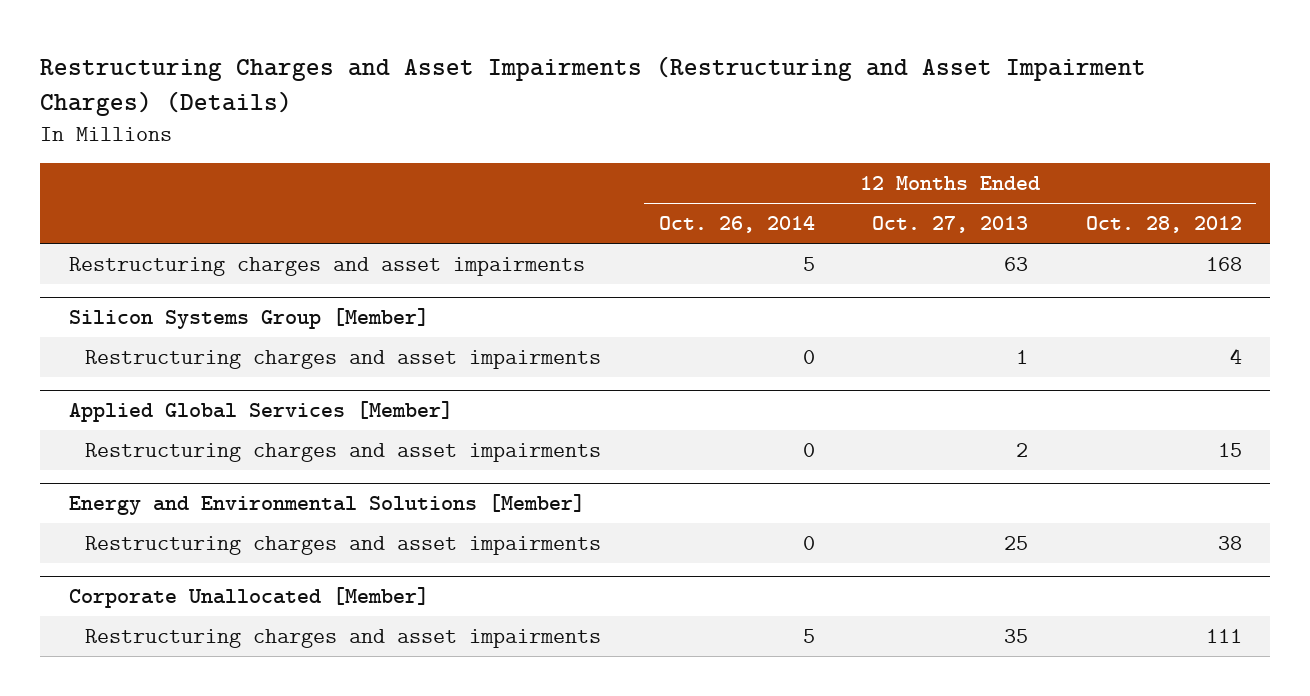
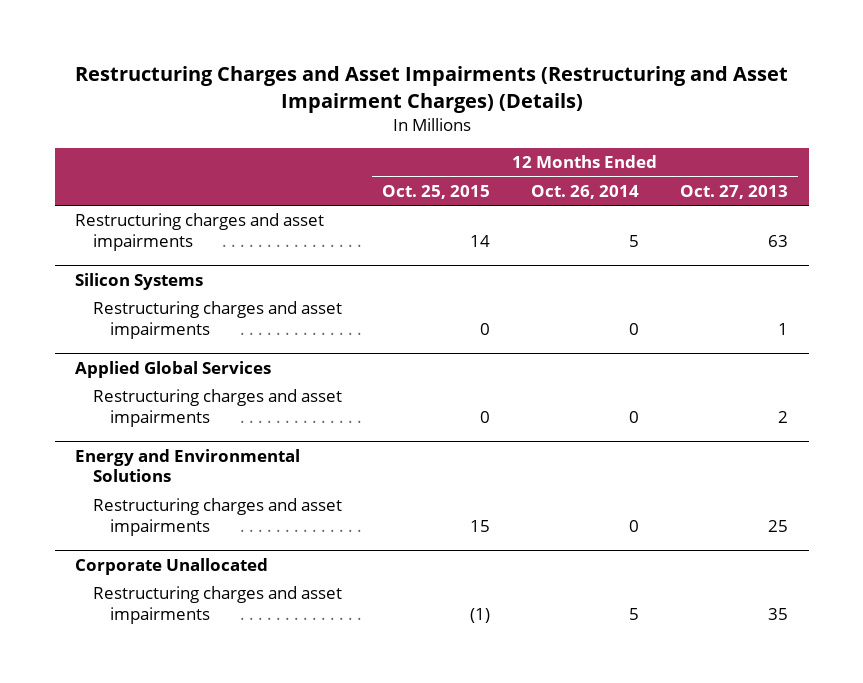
- | 12 Months Ended Oct. 26, 2014 | 12 Months Ended Oct. 27, 2013 | 12 Months Ended Oct. 28, 2012
+ | 12 Months Ended Oct. 25, 2015 | 12 Months Ended Oct. 26, 2014 | 12 Months Ended Oct. 27, 2013
- Silicon Systems Group [Member]
+ Silicon Systems
- Applied Global Services [Member]
+ Applied Global Services
- Energy and Environmental Solutions [Member]
+ Energy and Environmental Solutions
- Corporate Unallocated [Member]
+ Corporate Unallocated

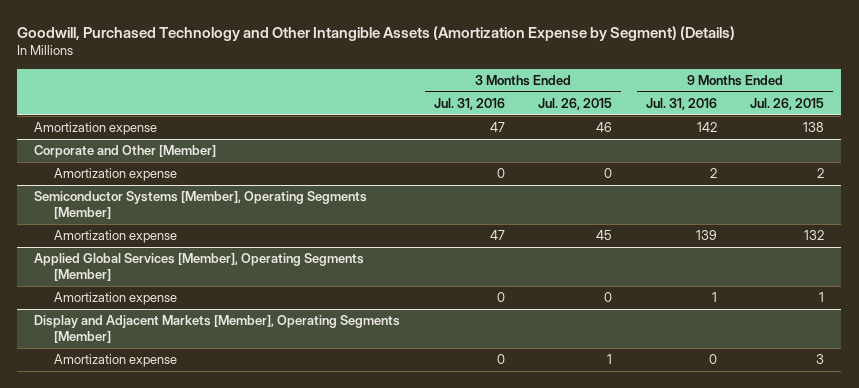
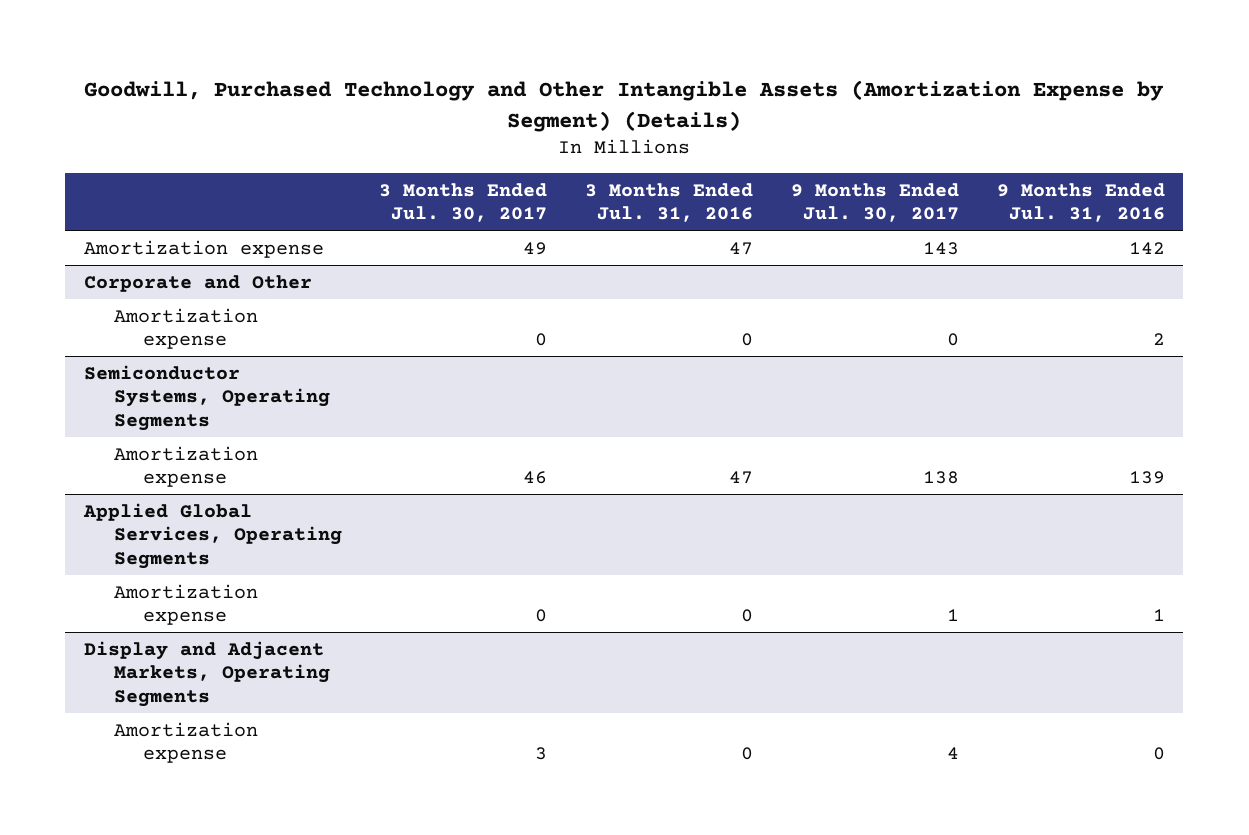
- | 3 Months Ended Jul. 31, 2016 | 3 Months Ended Jul. 26, 2015 | 9 Months Ended Jul. 31, 2016 | 9 Months Ended Jul. 26, 2015
+ | 3 Months Ended Jul. 30, 2017 | 3 Months Ended Jul. 31, 2016 | 9 Months Ended Jul. 30, 2017 | 9 Months Ended Jul. 31, 2016
- Corporate and Other [Member]
+ Corporate and Other
- Semiconductor Systems [Member], Operating Segments [Member]
+ Semiconductor Systems, Operating Segments
- Applied Global Services [Member], Operating Segments [Member]
+ Applied Global Services, Operating Segments
- Display and Adjacent Markets [Member], Operating Segments [Member]
+ Display and Adjacent Markets, Operating Segments

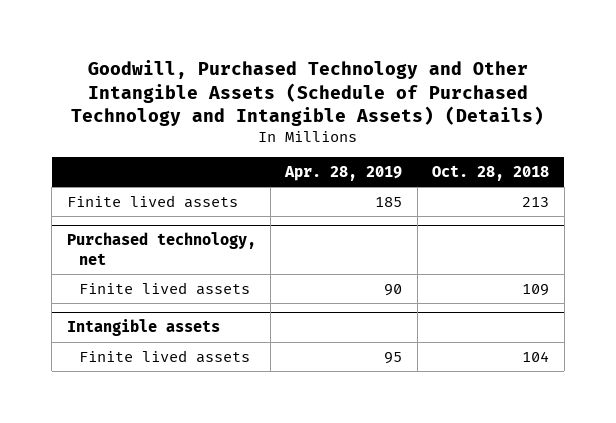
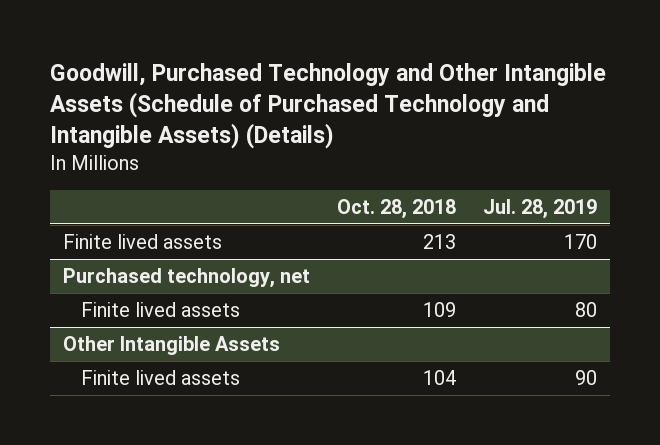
- | Apr. 28, 2019 | Oct. 28, 2018
+ | Oct. 28, 2018 | Jul. 28, 2019
- Intangible assets
+ Other Intangible Assets

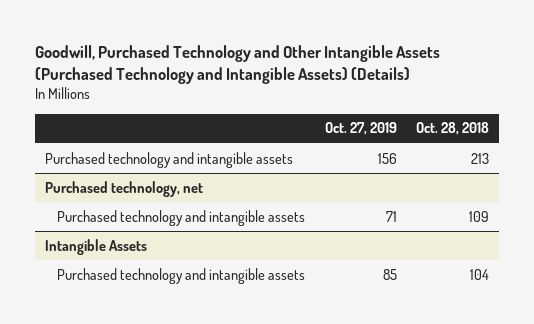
- Goodwill, Purchased Technology and Other Intangible Assets (Schedule of Purchased Technology and Intangible Assets) (Details)
+ Goodwill, Purchased Technology and Other Intangible Assets (Purchased Technology and Intangible Assets) (Details)
- | Oct. 28, 2018 | Jul. 28, 2019
+ | Oct. 27, 2019 | Oct. 28, 2018
- Finite lived assets | 213 | 170
+ Purchased technology and intangible assets | 156 | 213
@ Purchased technology, net
- Finite lived assets | 109 | 80
- Other Intangible Assets
- Finite lived assets | 104 | 90
@ Purchased technology, net
+ Purchased technology and intangible assets | 71 | 109
+ Intangible Assets
+ Purchased technology and intangible assets | 85 | 104

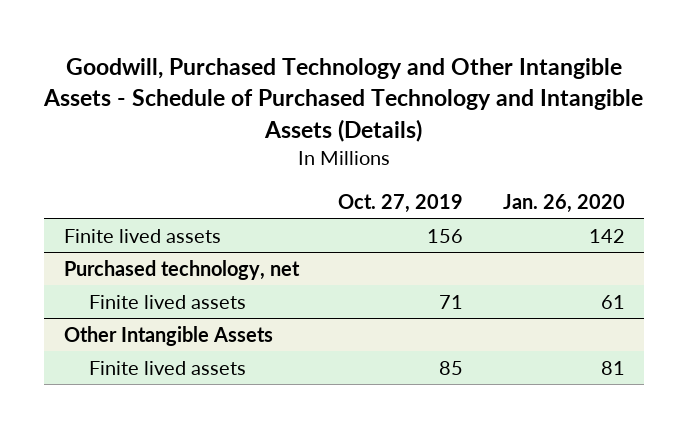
- Goodwill, Purchased Technology and Other Intangible Assets (Purchased Technology and Intangible Assets) (Details)
+ Goodwill, Purchased Technology and Other Intangible Assets - Schedule of Purchased Technology and Intangible Assets (Details)
- | Oct. 27, 2019 | Oct. 28, 2018
+ | Oct. 27, 2019 | Jan. 26, 2020
- Purchased technology and intangible assets | 156 | 213
+ Finite lived assets | 156 | 142
@ Purchased technology, net
- Purchased technology and intangible assets | 71 | 109
- Intangible Assets
- Purchased technology and intangible assets | 85 | 104
@ Purchased technology, net
+ Finite lived assets | 71 | 61
+ Other Intangible Assets
+ Finite lived assets | 85 | 81

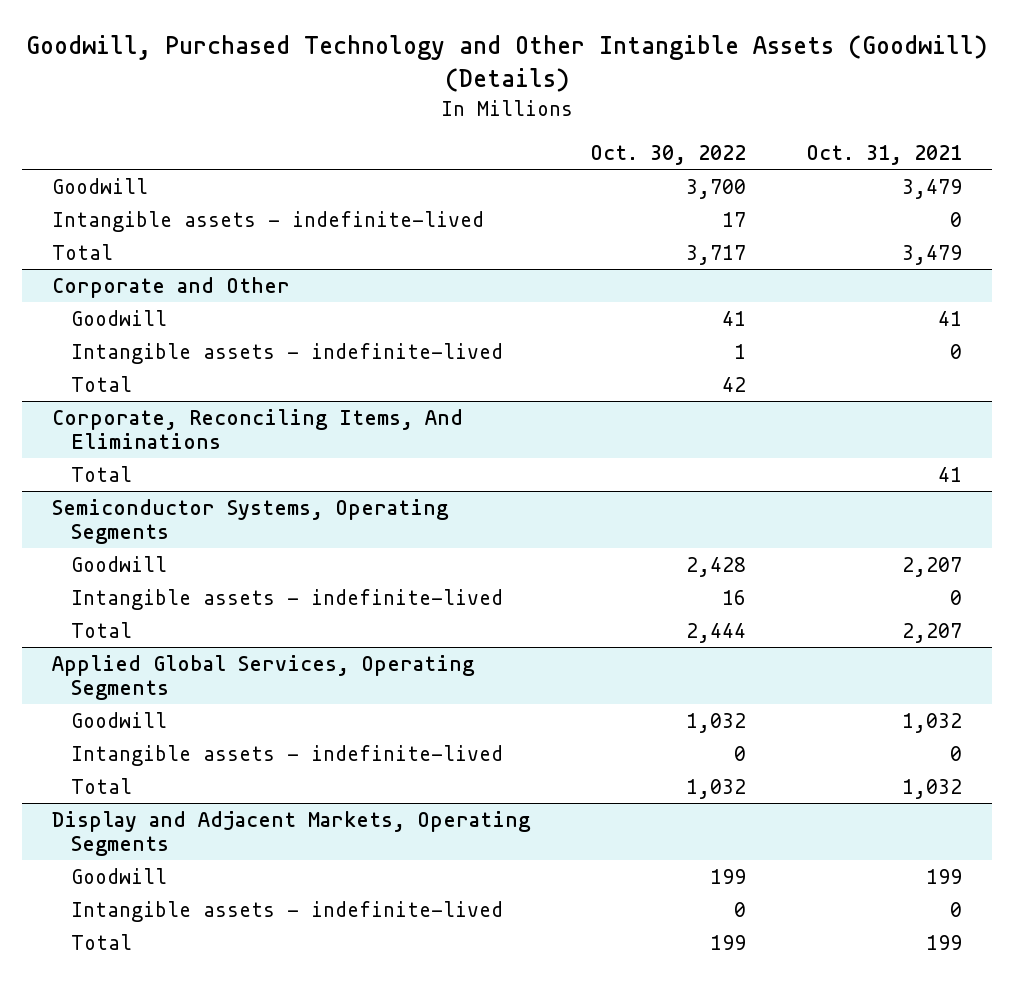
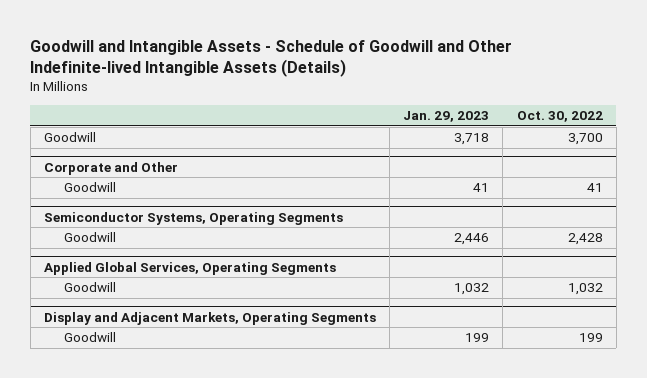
- Goodwill, Purchased Technology and Other Intangible Assets (Goodwill) (Details)
+ Goodwill and Intangible Assets - Schedule of Goodwill and Other Indefinite-lived Intangible Assets (Details)
- | Oct. 30, 2022 | Oct. 31, 2021
+ | Jan. 29, 2023 | Oct. 30, 2022
- Intangible assets - indefinite-lived | 17 | 0
- Total | 3,717 | 3,479
@ Corporate and Other
- Intangible assets - indefinite-lived | 1 | 0
- Total | 42 |
- Corporate, Reconciling Items, And Eliminations
- Total | | 41
@ Semiconductor Systems, Operating Segments
- Intangible assets - indefinite-lived | 16 | 0
- Total | 2,444 | 2,207
@ Applied Global Services, Operating Segments
- Intangible assets - indefinite-lived | 0 | 0
- Total | 1,032 | 1,032
@ Display and Adjacent Markets, Operating Segments
- Intangible assets - indefinite-lived | 0 | 0
- Total | 199 | 199

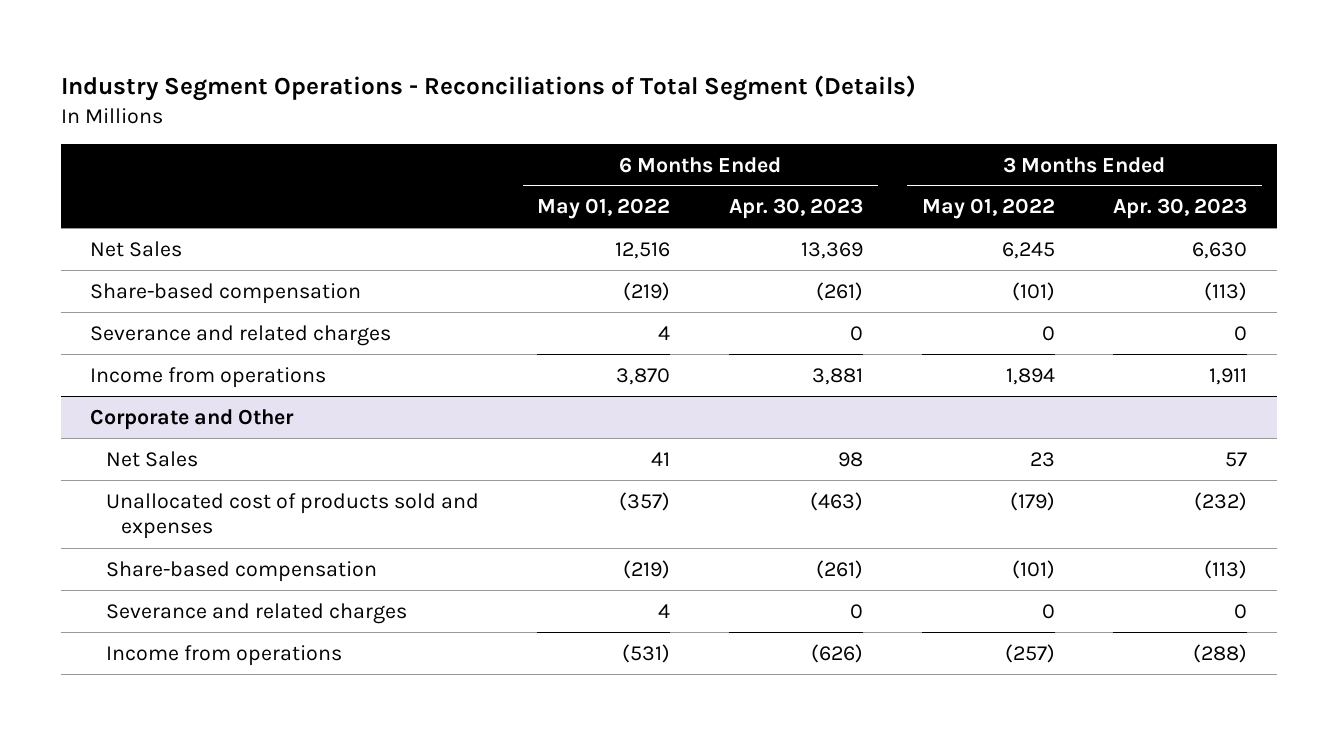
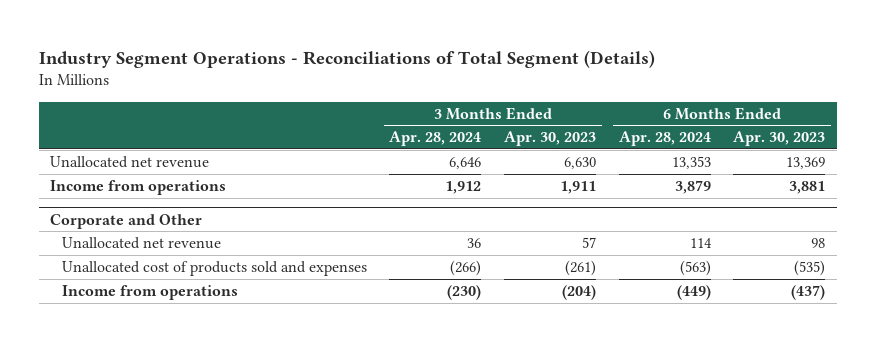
- | 6 Months Ended May 01, 2022 | 6 Months Ended Apr. 30, 2023 | 3 Months Ended May 01, 2022 | 3 Months Ended Apr. 30, 2023
+ | 3 Months Ended Apr. 28, 2024 | 3 Months Ended Apr. 30, 2023 | 6 Months Ended Apr. 28, 2024 | 6 Months Ended Apr. 30, 2023
- Net Sales | 12,516 | 13,369 | 6,245 | 6,630
- Share-based compensation | (219) | (261) | (101) | (113)
- Severance and related charges | 4 | 0 | 0 | 0
+ Unallocated net revenue | 6,646 | 6,630 | 13,353 | 13,369
@ Corporate and Other
- Net Sales | 41 | 98 | 23 | 57
- Unallocated cost of products sold and expenses | (357) | (463) | (179) | (232)
- Share-based compensation | (219) | (261) | (101) | (113)
- Severance and related charges | 4 | 0 | 0 | 0
- Income from operations | (531) | (626) | (257) | (288)
+ Unallocated net revenue | 36 | 57 | 114 | 98
+ Unallocated cost of products sold and expenses | (266) | (261) | (563) | (535)
+ Income from operations | (230) | (204) | (449) | (437)

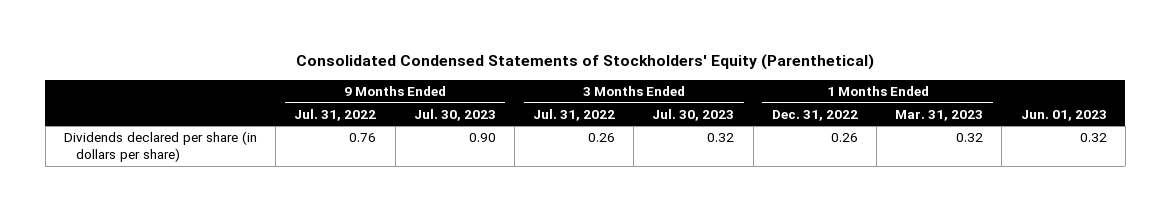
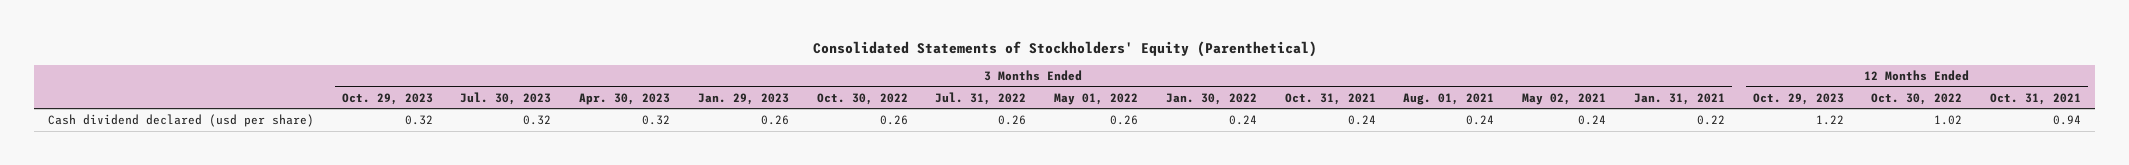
- Consolidated Condensed Statements of Stockholders' Equity (Parenthetical)
+ Consolidated Statements of Stockholders' Equity (Parenthetical)
- | 9 Months Ended Jul. 31, 2022 | 9 Months Ended Jul. 30, 2023 | 3 Months Ended Jul. 31, 2022 | 3 Months Ended Jul. 30, 2023 | 1 Months Ended Dec. 31, 2022 | 1 Months Ended Mar. 31, 2023 | Jun. 01, 2023
+ | 3 Months Ended Oct. 29, 2023 | 3 Months Ended Jul. 30, 2023 | 3 Months Ended Apr. 30, 2023 | 3 Months Ended Jan. 29, 2023 | 3 Months Ended Oct. 30, 2022 | 3 Months Ended Jul. 31, 2022 | 3 Months Ended May 01, 2022 | 3 Months Ended Jan. 30, 2022 | 3 Months Ended Oct. 31, 2021 | 3 Months Ended Aug. 01, 2021 | 3 Months Ended May 02, 2021 | 3 Months Ended Jan. 31, 2021 | 12 Months Ended Oct. 29, 2023 | 12 Months Ended Oct. 30, 2022 | 12 Months Ended Oct. 31, 2021
- Dividends declared per share (in dollars per share) | 0.76 | 0.90 | 0.26 | 0.32 | 0.26 | 0.32 | 0.32
+ Cash dividend declared (usd per share) | 0.32 | 0.32 | 0.32 | 0.26 | 0.26 | 0.26 | 0.26 | 0.24 | 0.24 | 0.24 | 0.24 | 0.22 | 1.22 | 1.02 | 0.94

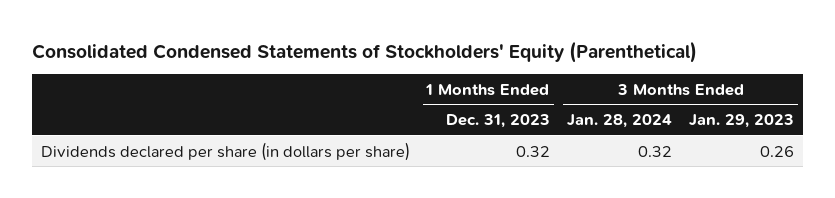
- Consolidated Statements of Stockholders' Equity (Parenthetical)
+ Consolidated Condensed Statements of Stockholders' Equity (Parenthetical)
- | 3 Months Ended Oct. 29, 2023 | 3 Months Ended Jul. 30, 2023 | 3 Months Ended Apr. 30, 2023 | 3 Months Ended Jan. 29, 2023 | 3 Months Ended Oct. 30, 2022 | 3 Months Ended Jul. 31, 2022 | 3 Months Ended May 01, 2022 | 3 Months Ended Jan. 30, 2022 | 3 Months Ended Oct. 31, 2021 | 3 Months Ended Aug. 01, 2021 | 3 Months Ended May 02, 2021 | 3 Months Ended Jan. 31, 2021 | 12 Months Ended Oct. 29, 2023 | 12 Months Ended Oct. 30, 2022 | 12 Months Ended Oct. 31, 2021
+ | 1 Months Ended Dec. 31, 2023 | 3 Months Ended Jan. 28, 2024 | 3 Months Ended Jan. 29, 2023
- Cash dividend declared (usd per share) | 0.32 | 0.32 | 0.32 | 0.26 | 0.26 | 0.26 | 0.26 | 0.24 | 0.24 | 0.24 | 0.24 | 0.22 | 1.22 | 1.02 | 0.94
+ Dividends declared per share (in dollars per share) | 0.32 | 0.32 | 0.26

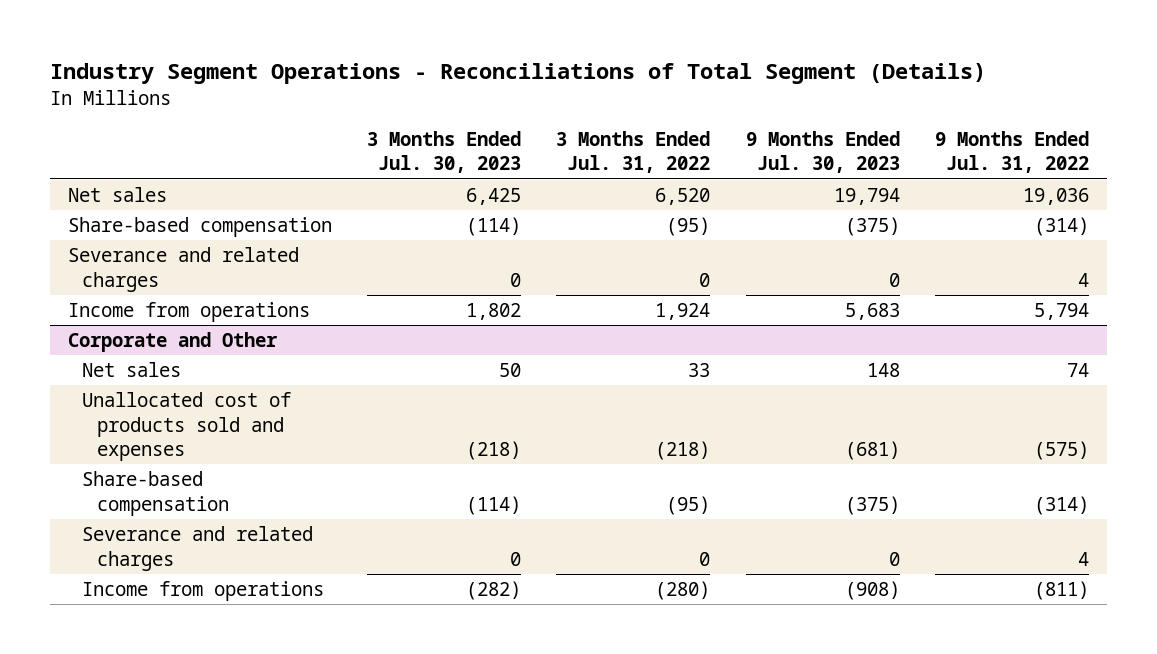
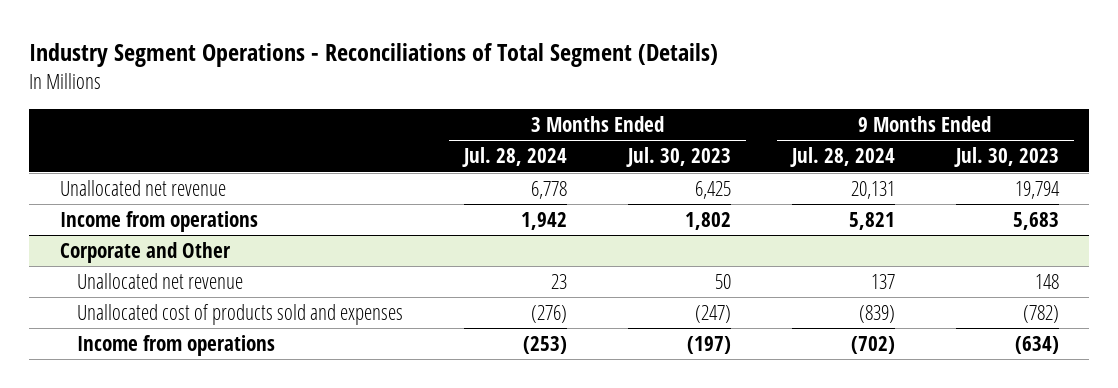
- | 3 Months Ended Jul. 30, 2023 | 3 Months Ended Jul. 31, 2022 | 9 Months Ended Jul. 30, 2023 | 9 Months Ended Jul. 31, 2022
+ | 3 Months Ended Jul. 28, 2024 | 3 Months Ended Jul. 30, 2023 | 9 Months Ended Jul. 28, 2024 | 9 Months Ended Jul. 30, 2023
- Net sales | 6,425 | 6,520 | 19,794 | 19,036
- Share-based compensation | (114) | (95) | (375) | (314)
- Severance and related charges | 0 | 0 | 0 | 4
+ Unallocated net revenue | 6,778 | 6,425 | 20,131 | 19,794
@ Corporate and Other
- Net sales | 50 | 33 | 148 | 74
- Unallocated cost of products sold and expenses | (218) | (218) | (681) | (575)
- Share-based compensation | (114) | (95) | (375) | (314)
- Severance and related charges | 0 | 0 | 0 | 4
- Income from operations | (282) | (280) | (908) | (811)
+ Unallocated net revenue | 23 | 50 | 137 | 148
+ Unallocated cost of products sold and expenses | (276) | (247) | (839) | (782)
+ Income from operations | (253) | (197) | (702) | (634)

